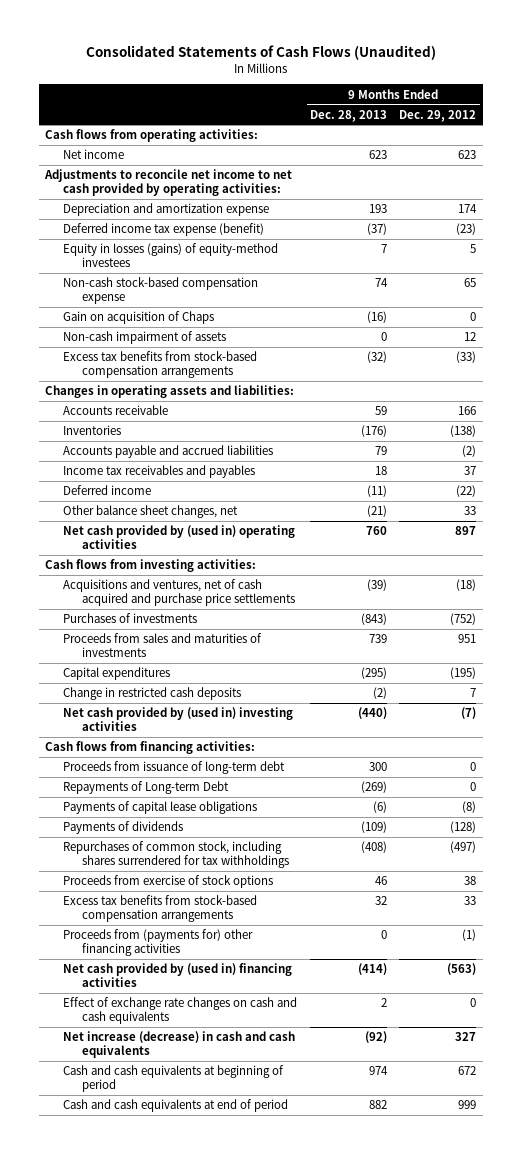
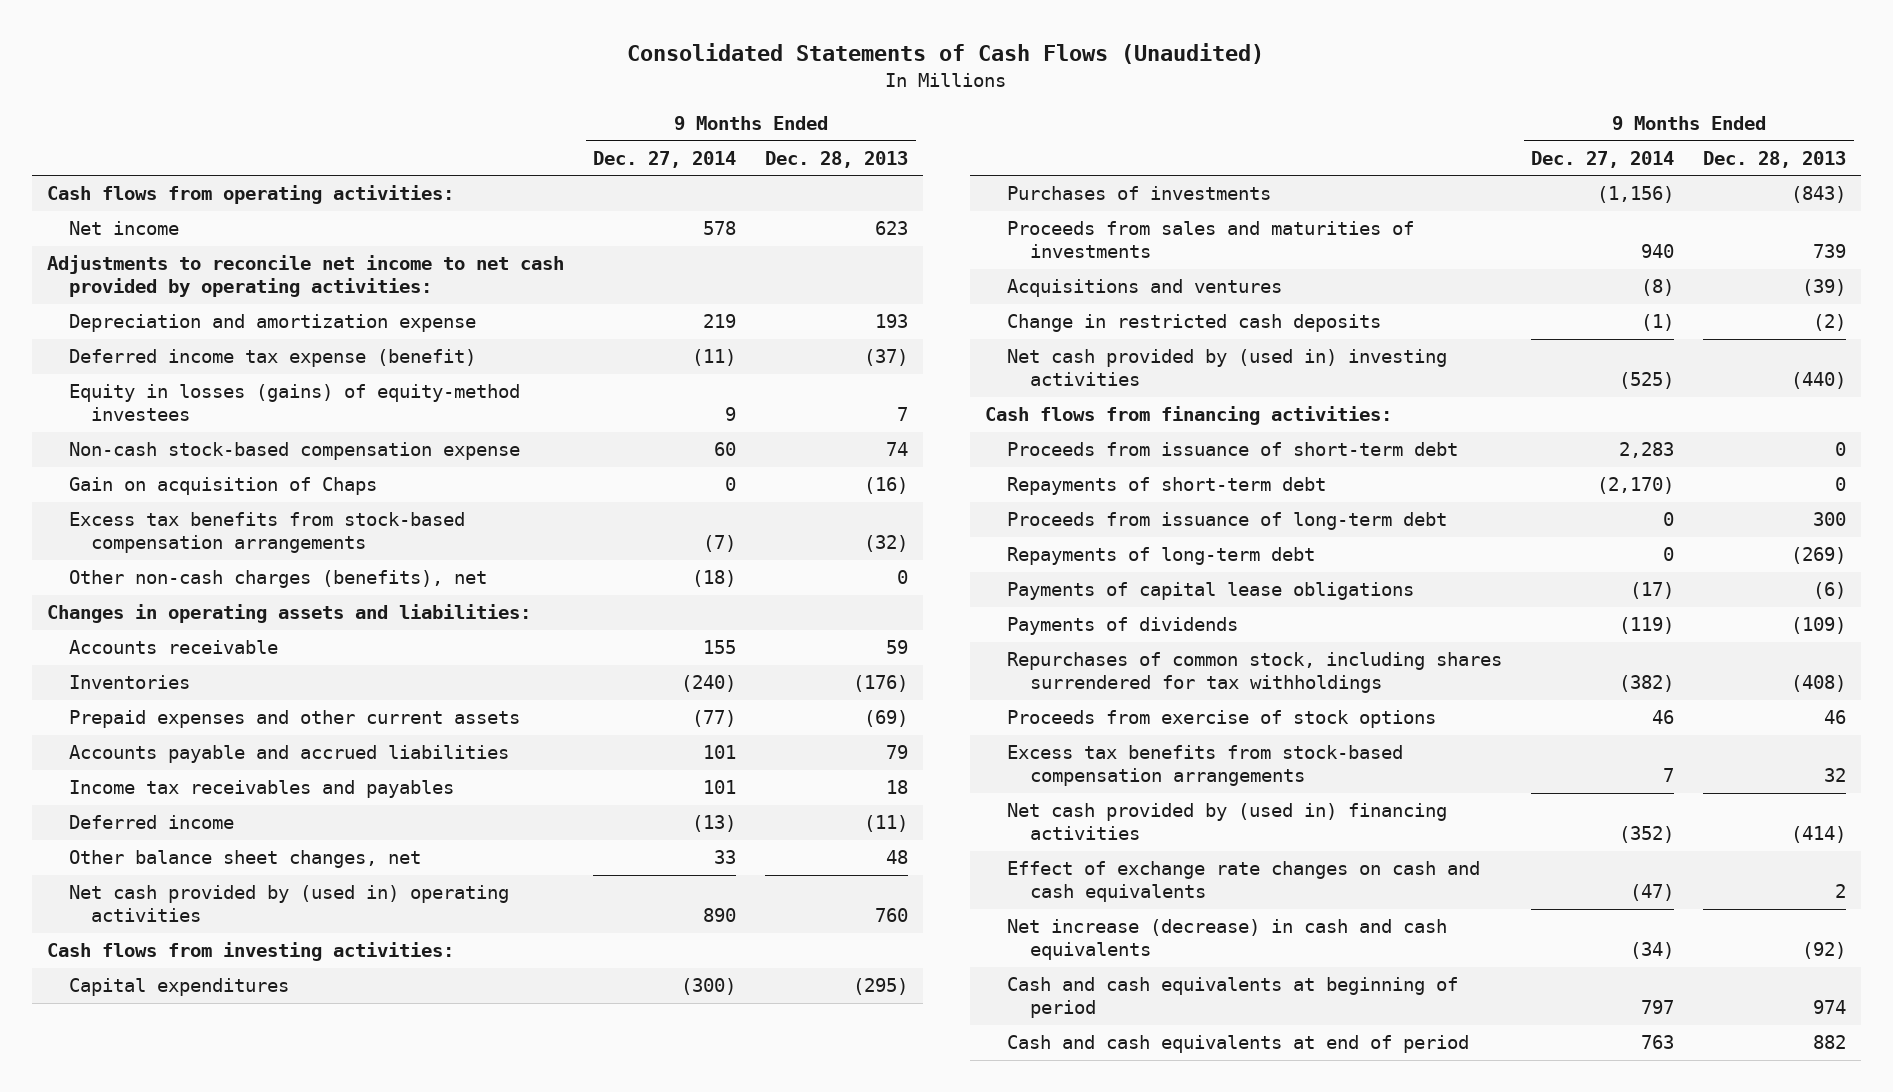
- | 9 Months Ended Dec. 28, 2013 | 9 Months Ended Dec. 29, 2012
+ | 9 Months Ended Dec. 27, 2014 | 9 Months Ended Dec. 28, 2013
- Non-cash impairment of assets | 0 | 12
+ Other non-cash charges (benefits), net | (18) | 0
+ Prepaid expenses and other current assets | (77) | (69)
- Other balance sheet changes, net | (21) | 33
+ Other balance sheet changes, net | 33 | 48
- Acquisitions and ventures, net of cash acquired and purchase price settlements | (39) | (18)
moved up: Capital expenditures | (300) | (295)
+ Acquisitions and ventures | (8) | (39)
+ Proceeds from issuance of short-term debt | 2,283 | 0
+ Repayments of short-term debt | (2,170) | 0
- Repayments of Long-term Debt | (269) | 0
+ Repayments of long-term debt | 0 | (269)
- Proceeds from (payments for) other financing activities | 0 | (1)

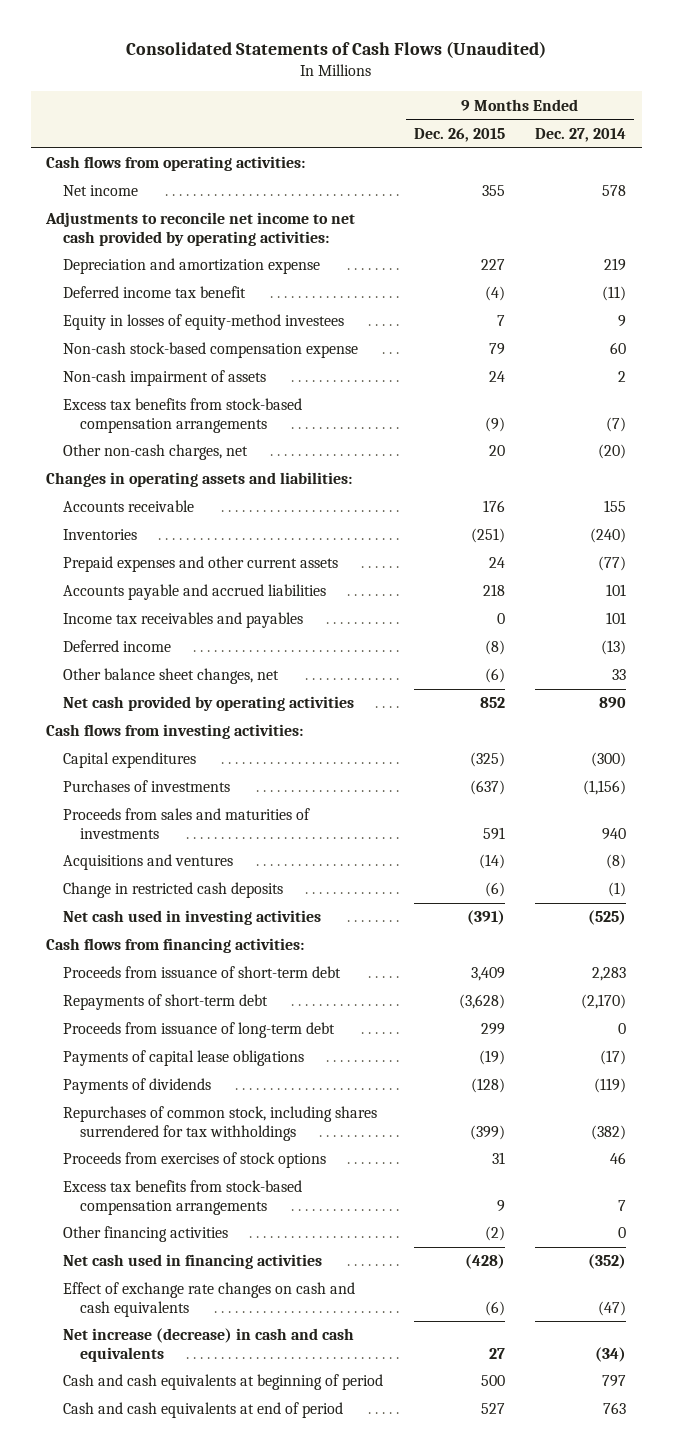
- | 9 Months Ended Dec. 27, 2014 | 9 Months Ended Dec. 28, 2013
+ | 9 Months Ended Dec. 26, 2015 | 9 Months Ended Dec. 27, 2014
- Deferred income tax expense (benefit) | (11) | (37)
- Equity in losses (gains) of equity-method investees | 9 | 7
+ Deferred income tax benefit | (4) | (11)
+ Equity in losses of equity-method investees | 7 | 9
- Gain on acquisition of Chaps | 0 | (16)
+ Non-cash impairment of assets | 24 | 2
- Other non-cash charges (benefits), net | (18) | 0
+ Other non-cash charges, net | 20 | (20)
- Net cash provided by (used in) operating activities | 890 | 760
+ Net cash provided by operating activities | 852 | 890
- Net cash provided by (used in) investing activities | (525) | (440)
+ Net cash used in investing activities | (391) | (525)
- Repayments of long-term debt | 0 | (269)
- Proceeds from exercise of stock options | 46 | 46
+ Proceeds from exercises of stock options | 31 | 46
- Net cash provided by (used in) financing activities | (352) | (414)
+ Other financing activities | (2) | 0
+ Net cash used in financing activities | (428) | (352)

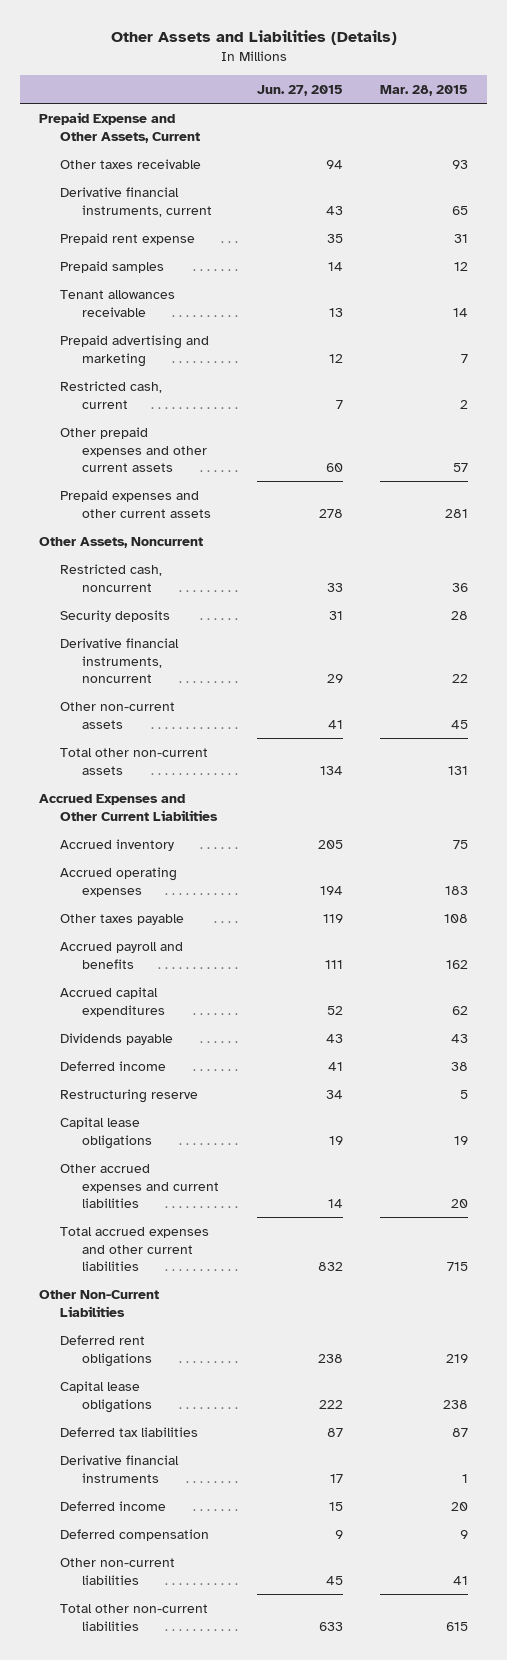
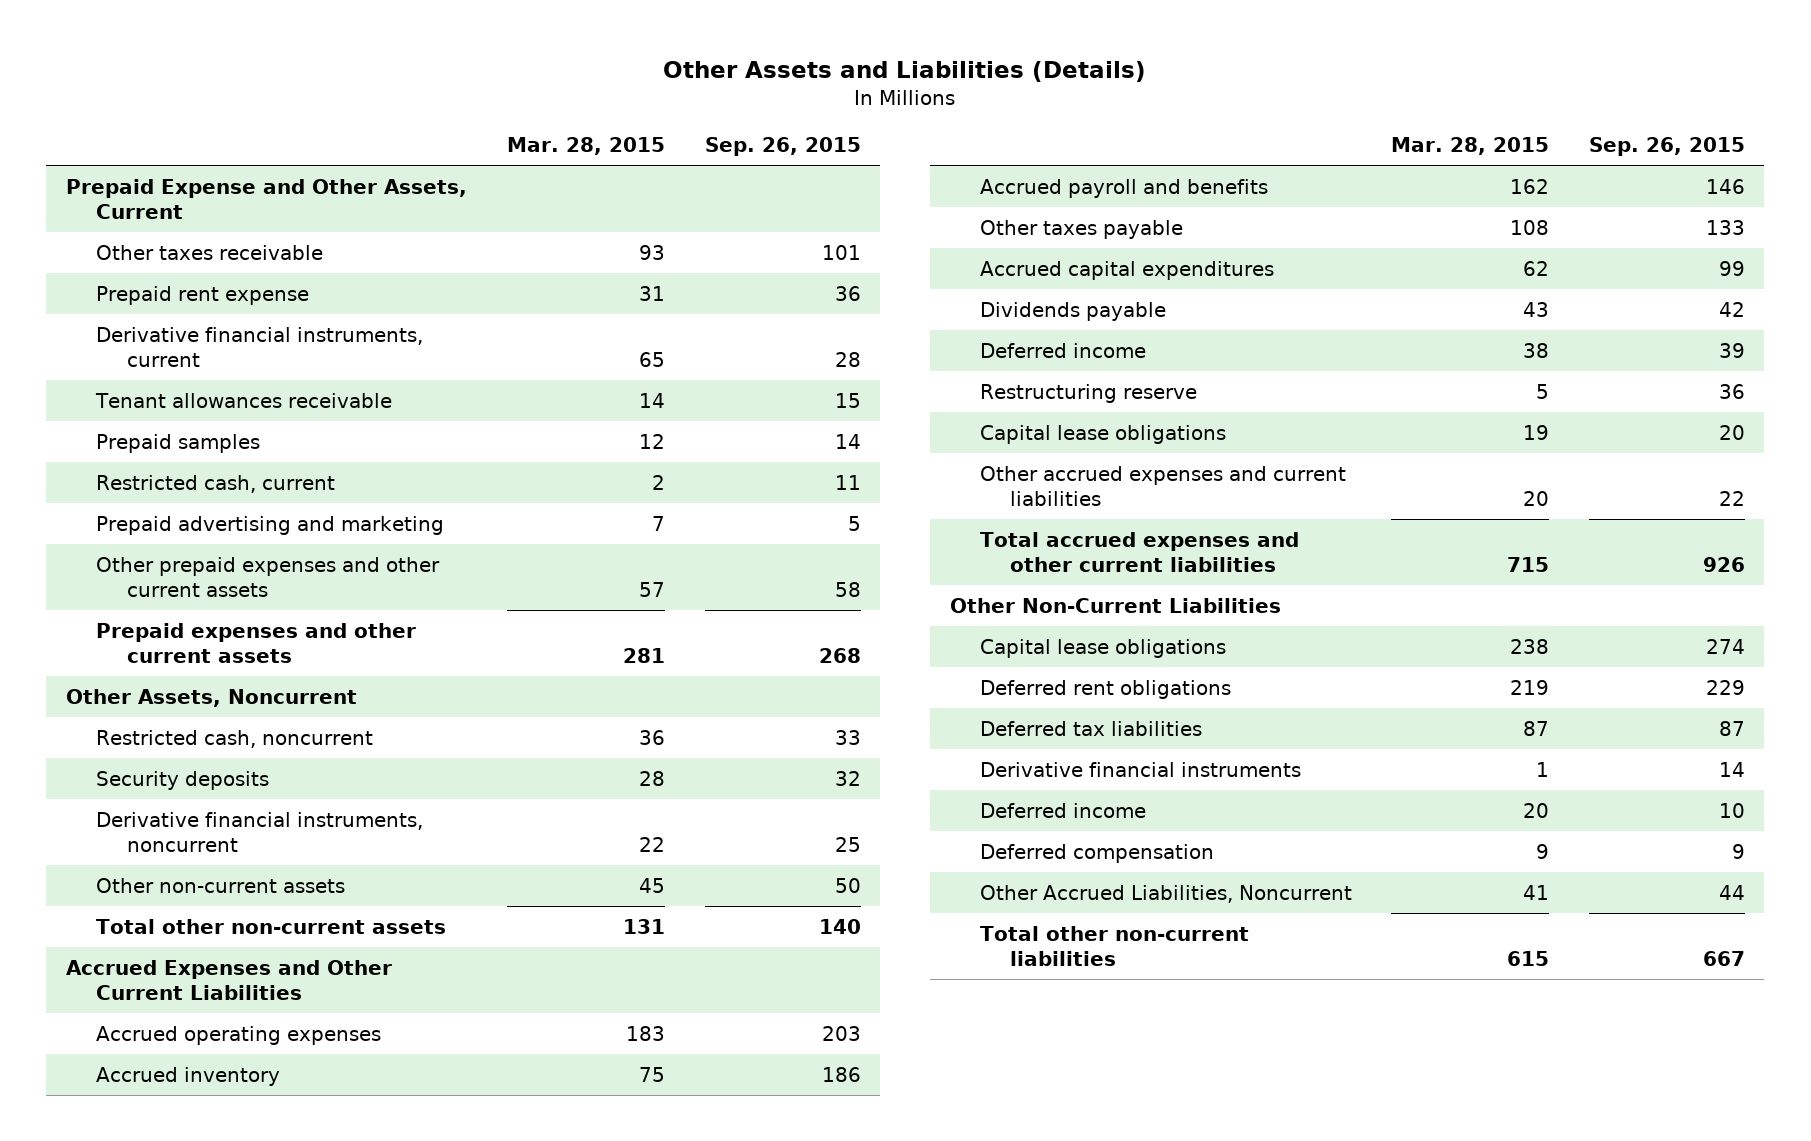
- | Jun. 27, 2015 | Mar. 28, 2015
+ | Mar. 28, 2015 | Sep. 26, 2015
moved down: Derivative financial instruments, current | 65 | 28
moved down: Prepaid samples | 12 | 14
moved down: Prepaid advertising and marketing | 7 | 5
moved down: Accrued inventory | 75 | 186
moved down: Other taxes payable | 108 | 133
moved down: Deferred rent obligations | 219 | 229
- Other non-current liabilities | 45 | 41
+ Other Accrued Liabilities, Noncurrent | 41 | 44

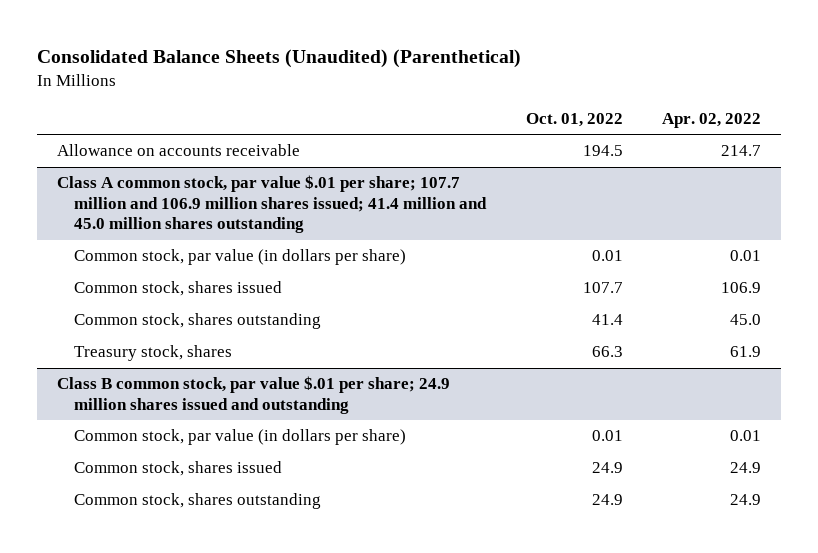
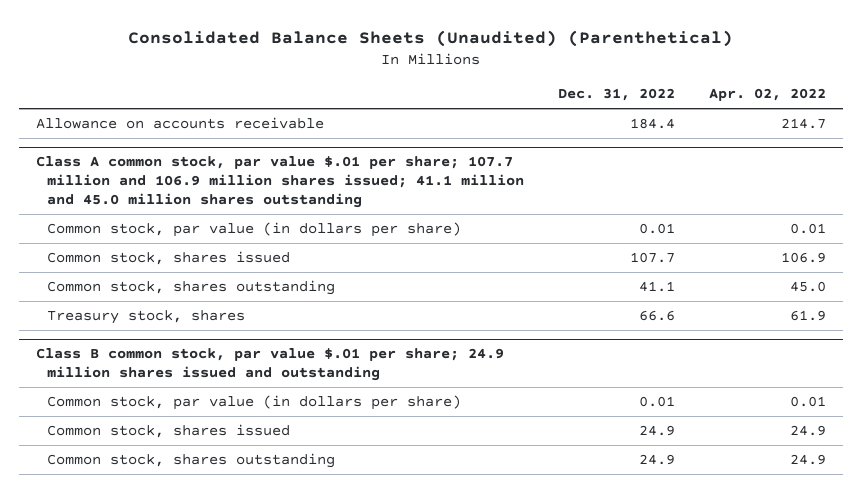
- | Oct. 01, 2022 | Apr. 02, 2022
+ | Dec. 31, 2022 | Apr. 02, 2022
- Class A common stock, par value $.01 per share; 107.7 million and 106.9 million shares issued; 41.4 million and 45.0 million shares outstanding
+ Class A common stock, par value $.01 per share; 107.7 million and 106.9 million shares issued; 41.1 million and 45.0 million shares outstanding

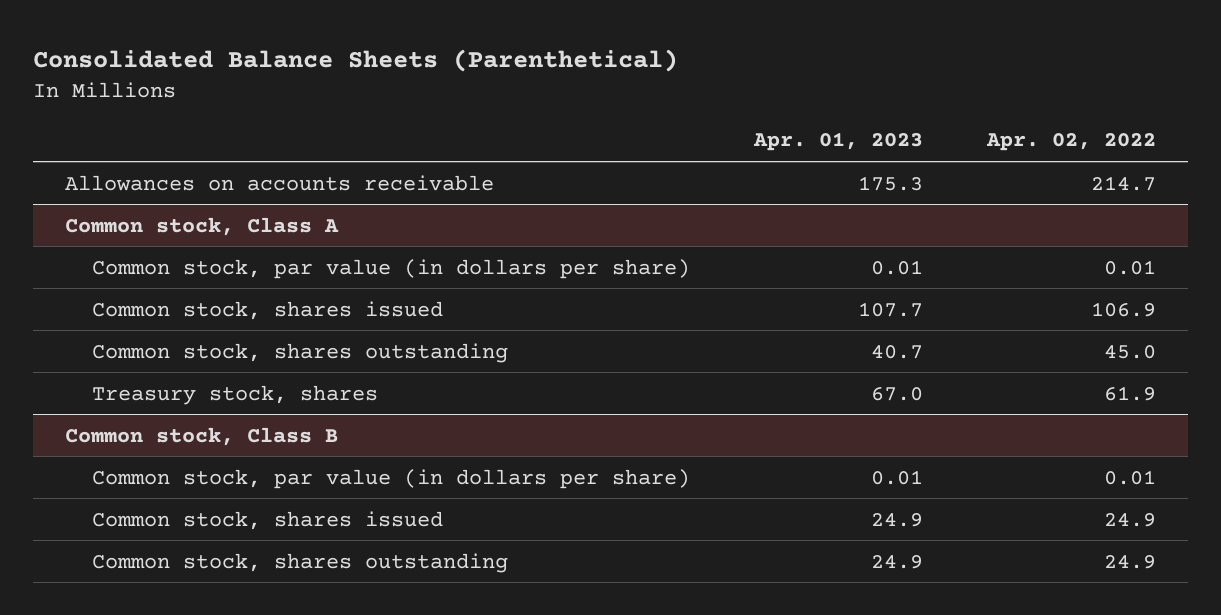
- Consolidated Balance Sheets (Unaudited) (Parenthetical)
+ Consolidated Balance Sheets (Parenthetical)
- | Dec. 31, 2022 | Apr. 02, 2022
+ | Apr. 01, 2023 | Apr. 02, 2022
- Allowance on accounts receivable | 184.4 | 214.7
- Class A common stock, par value $.01 per share; 107.7 million and 106.9 million shares issued; 41.1 million and 45.0 million shares outstanding
+ Allowances on accounts receivable | 175.3 | 214.7
+ Common stock, Class A
- Class B common stock, par value $.01 per share; 24.9 million shares issued and outstanding
+ Common stock, Class B

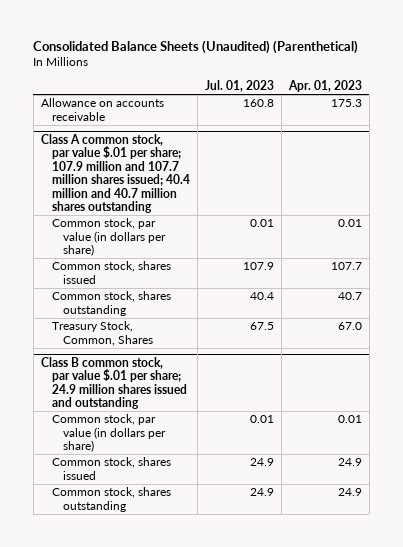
- Consolidated Balance Sheets (Parenthetical)
+ Consolidated Balance Sheets (Unaudited) (Parenthetical)
- | Apr. 01, 2023 | Apr. 02, 2022
+ | Jul. 01, 2023 | Apr. 01, 2023
- Allowances on accounts receivable | 175.3 | 214.7
- Common stock, Class A
+ Allowance on accounts receivable | 160.8 | 175.3
+ Class A common stock, par value $.01 per share; 107.9 million and 107.7 million shares issued; 40.4 million and 40.7 million shares outstanding
- Treasury stock, shares | 67.0 | 61.9
- Common stock, Class B
+ Treasury Stock, Common, Shares | 67.5 | 67.0
+ Class B common stock, par value $.01 per share; 24.9 million shares issued and outstanding

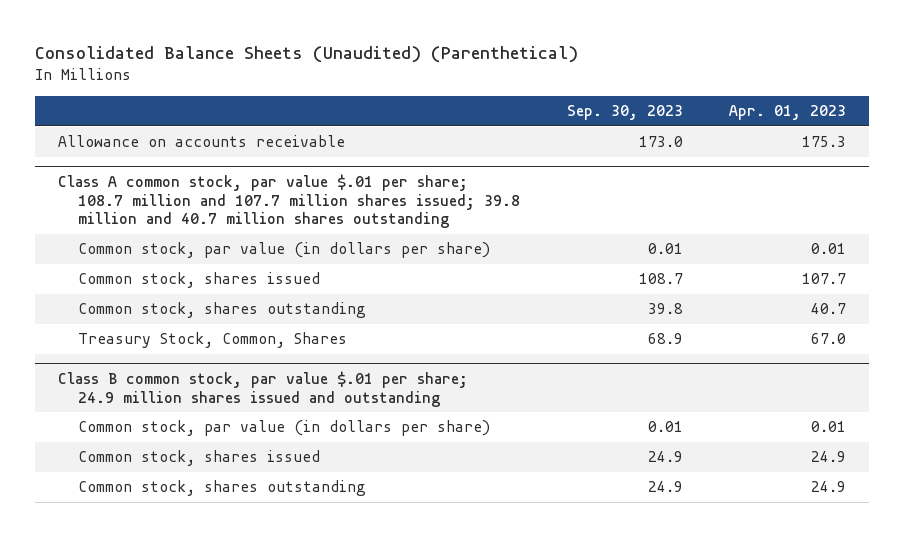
- | Jul. 01, 2023 | Apr. 01, 2023
+ | Sep. 30, 2023 | Apr. 01, 2023
- Class A common stock, par value $.01 per share; 107.9 million and 107.7 million shares issued; 40.4 million and 40.7 million shares outstanding
+ Class A common stock, par value $.01 per share; 108.7 million and 107.7 million shares issued; 39.8 million and 40.7 million shares outstanding

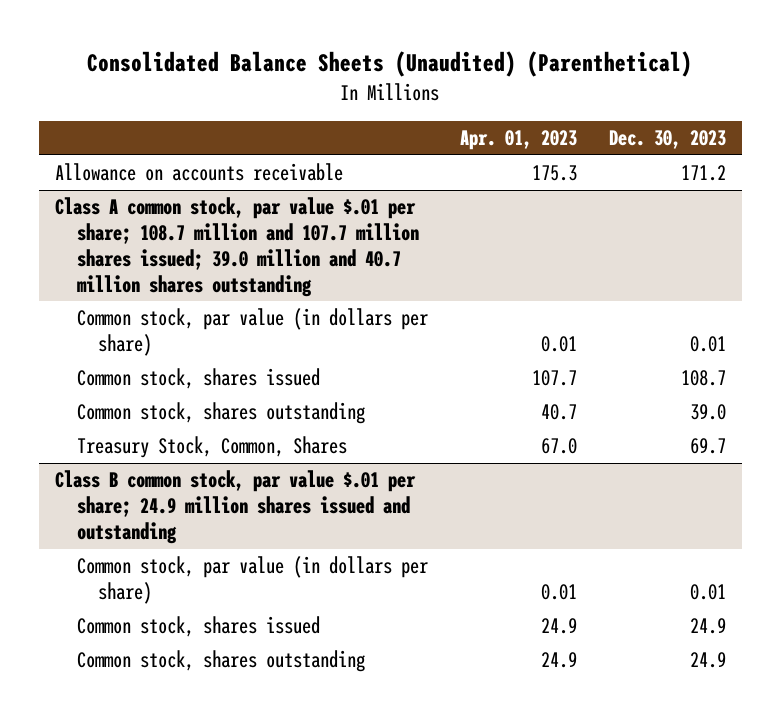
- | Sep. 30, 2023 | Apr. 01, 2023
+ | Apr. 01, 2023 | Dec. 30, 2023
- Class A common stock, par value $.01 per share; 108.7 million and 107.7 million shares issued; 39.8 million and 40.7 million shares outstanding
+ Class A common stock, par value $.01 per share; 108.7 million and 107.7 million shares issued; 39.0 million and 40.7 million shares outstanding

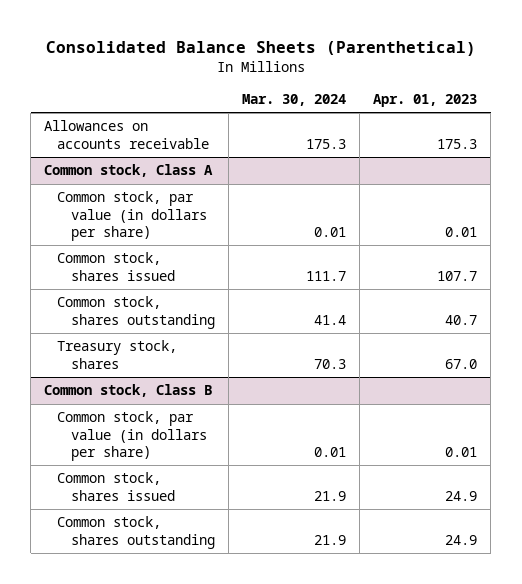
- Consolidated Balance Sheets (Unaudited) (Parenthetical)
+ Consolidated Balance Sheets (Parenthetical)
- | Apr. 01, 2023 | Dec. 30, 2023
+ | Mar. 30, 2024 | Apr. 01, 2023
- Allowance on accounts receivable | 175.3 | 171.2
- Class A common stock, par value $.01 per share; 108.7 million and 107.7 million shares issued; 39.0 million and 40.7 million shares outstanding
+ Allowances on accounts receivable | 175.3 | 175.3
+ Common stock, Class A
- Treasury Stock, Common, Shares | 67.0 | 69.7
- Class B common stock, par value $.01 per share; 24.9 million shares issued and outstanding
+ Treasury stock, shares | 70.3 | 67.0
+ Common stock, Class B

